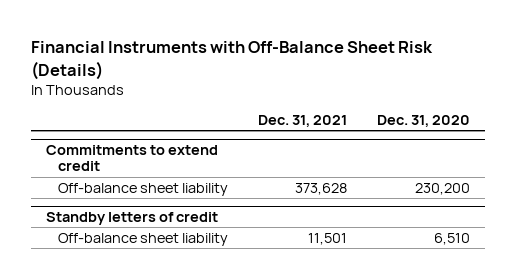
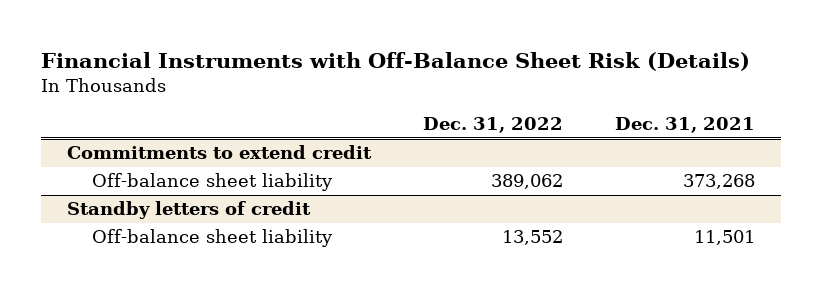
- | Dec. 31, 2021 | Dec. 31, 2020
+ | Dec. 31, 2022 | Dec. 31, 2021
@ Commitments to extend credit
- Off-balance sheet liability | 373,628 | 230,200
+ Off-balance sheet liability | 389,062 | 373,268

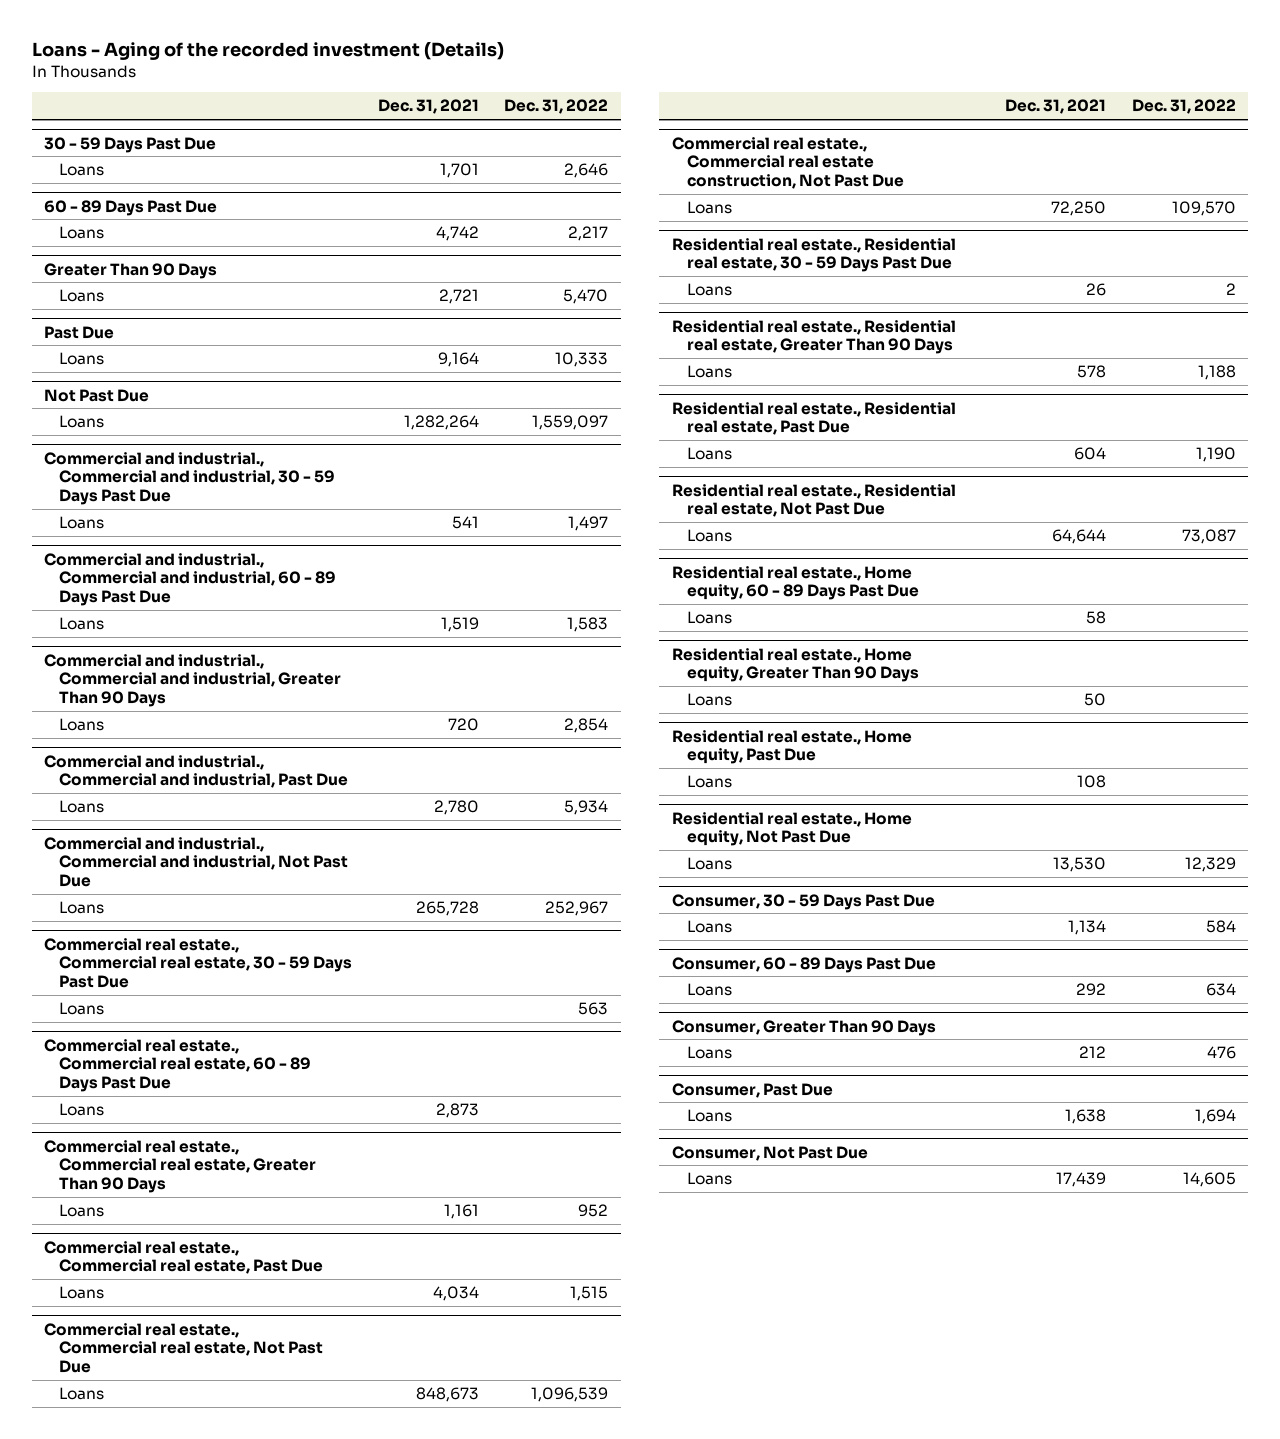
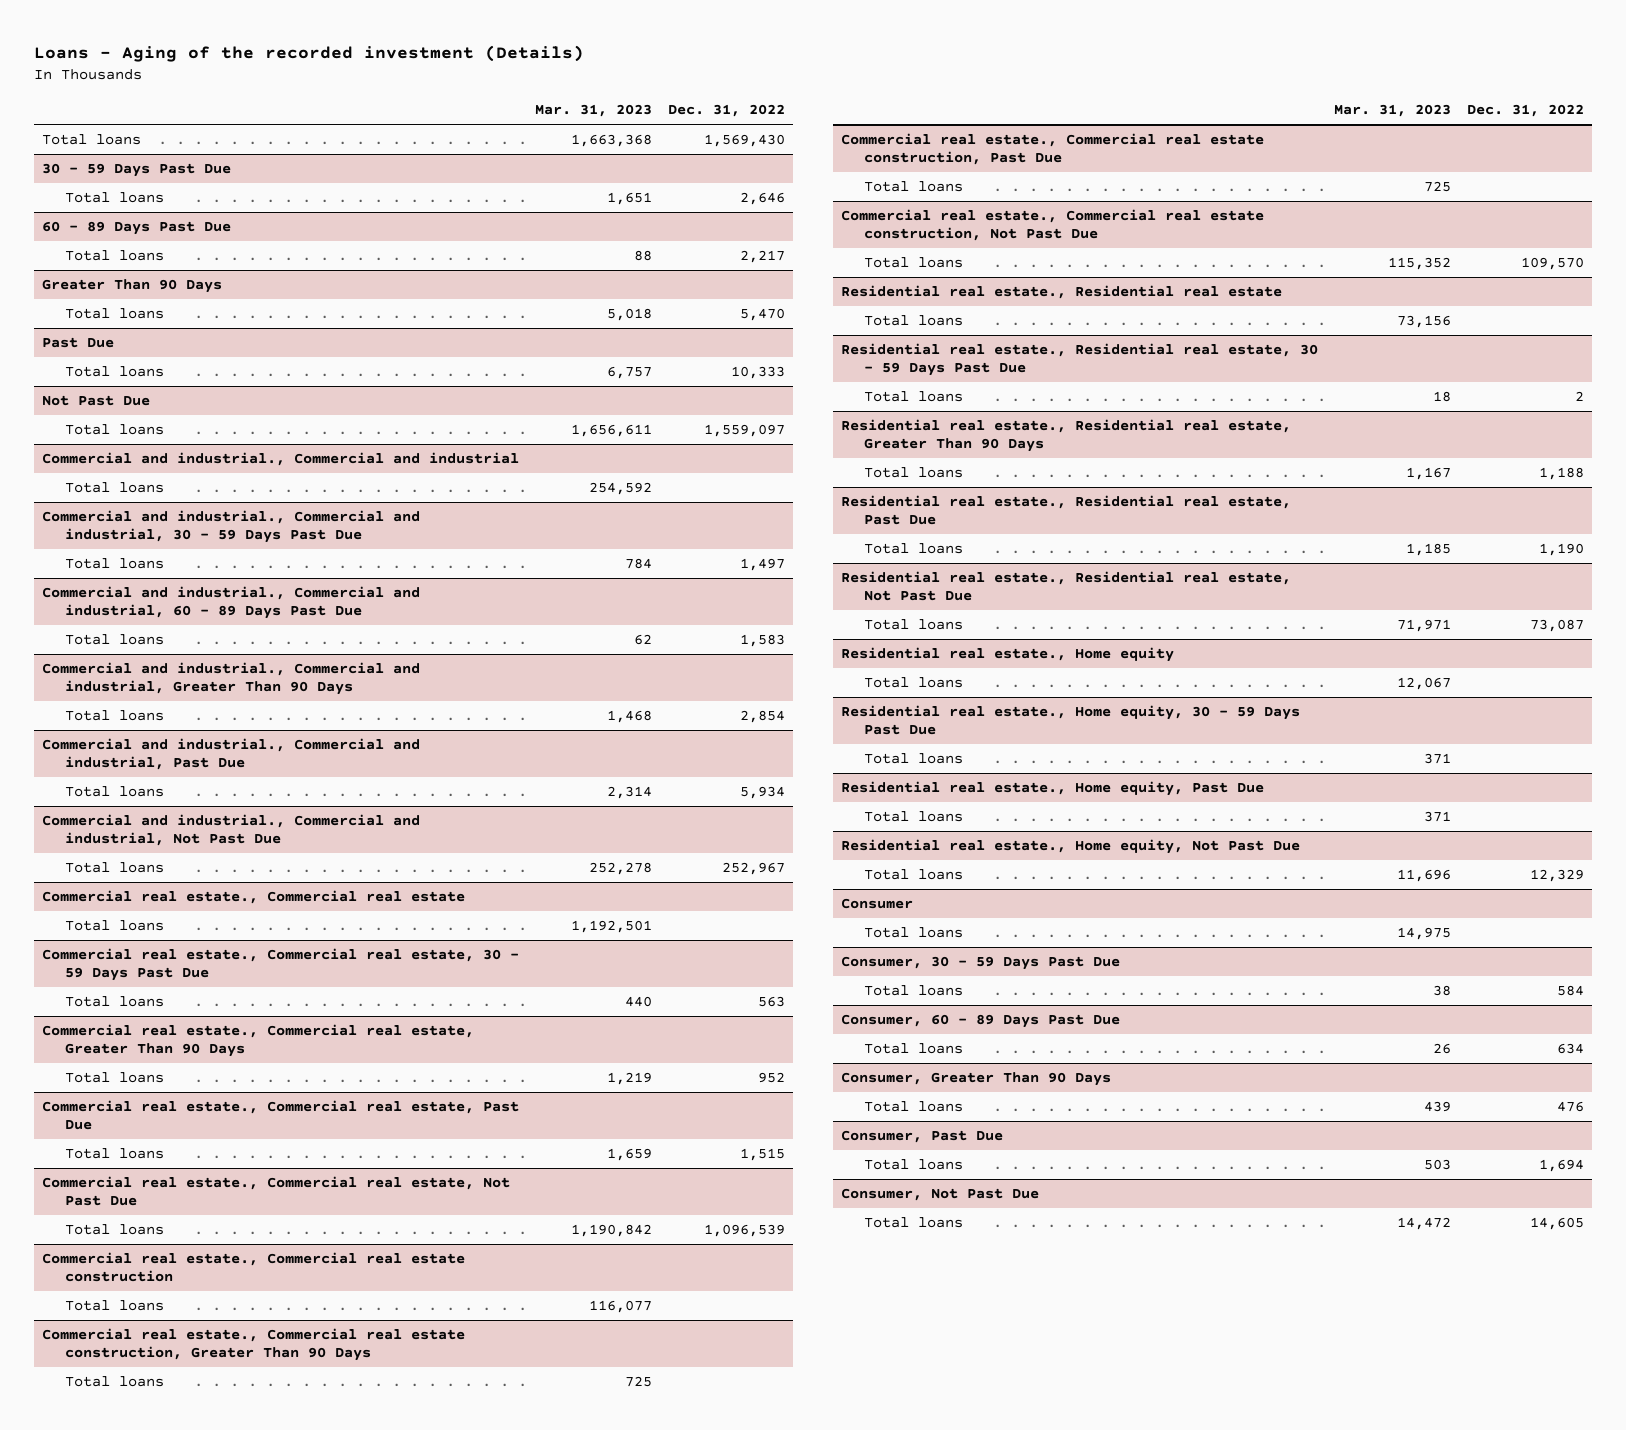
- | Dec. 31, 2021 | Dec. 31, 2022
+ | Mar. 31, 2023 | Dec. 31, 2022
+ Total loans | 1,663,368 | 1,569,430
@ 30 - 59 Days Past Due
- Loans | 1,701 | 2,646
+ Total loans | 1,651 | 2,646
@ 60 - 89 Days Past Due
- Loans | 4,742 | 2,217
+ Total loans | 88 | 2,217
@ Greater Than 90 Days
- Loans | 2,721 | 5,470
+ Total loans | 5,018 | 5,470
@ Past Due
- Loans | 9,164 | 10,333
+ Total loans | 6,757 | 10,333
@ Not Past Due
- Loans | 1,282,264 | 1,559,097
+ Total loans | 1,656,611 | 1,559,097
+ Commercial and industrial., Commercial and industrial
+ Total loans | 254,592 |
@ Commercial and industrial., Commercial and industrial, 30 - 59 Days Past Due
- Loans | 541 | 1,497
+ Total loans | 784 | 1,497
@ Commercial and industrial., Commercial and industrial, 60 - 89 Days Past Due
- Loans | 1,519 | 1,583
+ Total loans | 62 | 1,583
@ Commercial and industrial., Commercial and industrial, Greater Than 90 Days
- Loans | 720 | 2,854
+ Total loans | 1,468 | 2,854
@ Commercial and industrial., Commercial and industrial, Past Due
- Loans | 2,780 | 5,934
+ Total loans | 2,314 | 5,934
@ Commercial and industrial., Commercial and industrial, Not Past Due
- Loans | 265,728 | 252,967
+ Total loans | 252,278 | 252,967
+ Commercial real estate., Commercial real estate
+ Total loans | 1,192,501 |
@ Commercial real estate., Commercial real estate, 30 - 59 Days Past Due
- Loans | | 563
- Commercial real estate., Commercial real estate, 60 - 89 Days Past Due
- Loans | 2,873 |
@ Commercial real estate., Commercial real estate, 30 - 59 Days Past Due
+ Total loans | 440 | 563
@ Commercial real estate., Commercial real estate, Greater Than 90 Days
- Loans | 1,161 | 952
+ Total loans | 1,219 | 952
@ Commercial real estate., Commercial real estate, Past Due
- Loans | 4,034 | 1,515
+ Total loans | 1,659 | 1,515
@ Commercial real estate., Commercial real estate, Not Past Due
- Loans | 848,673 | 1,096,539
+ Total loans | 1,190,842 | 1,096,539
+ Commercial real estate., Commercial real estate construction
+ Total loans | 116,077 |
+ Commercial real estate., Commercial real estate construction, Greater Than 90 Days
+ Total loans | 725 |
+ Commercial real estate., Commercial real estate construction, Past Due
+ Total loans | 725 |
@ Commercial real estate., Commercial real estate construction, Not Past Due
- Loans | 72,250 | 109,570
+ Total loans | 115,352 | 109,570
+ Residential real estate., Residential real estate
+ Total loans | 73,156 |
@ Residential real estate., Residential real estate, 30 - 59 Days Past Due
- Loans | 26 | 2
+ Total loans | 18 | 2
@ Residential real estate., Residential real estate, Greater Than 90 Days
- Loans | 578 | 1,188
+ Total loans | 1,167 | 1,188
@ Residential real estate., Residential real estate, Past Due
- Loans | 604 | 1,190
+ Total loans | 1,185 | 1,190
@ Residential real estate., Residential real estate, Not Past Due
- Loans | 64,644 | 73,087
- Residential real estate., Home equity, 60 - 89 Days Past Due
- Loans | 58 |
- Residential real estate., Home equity, Greater Than 90 Days
- Loans | 50 |
@ Residential real estate., Residential real estate, Not Past Due
+ Total loans | 71,971 | 73,087
+ Residential real estate., Home equity
+ Total loans | 12,067 |
+ Residential real estate., Home equity, 30 - 59 Days Past Due
+ Total loans | 371 |
@ Residential real estate., Home equity, Past Due
- Loans | 108 |
+ Total loans | 371 |
@ Residential real estate., Home equity, Not Past Due
- Loans | 13,530 | 12,329
+ Total loans | 11,696 | 12,329
+ Consumer
+ Total loans | 14,975 |
@ Consumer, 30 - 59 Days Past Due
- Loans | 1,134 | 584
+ Total loans | 38 | 584
@ Consumer, 60 - 89 Days Past Due
- Loans | 292 | 634
+ Total loans | 26 | 634
@ Consumer, Greater Than 90 Days
- Loans | 212 | 476
+ Total loans | 439 | 476
@ Consumer, Past Due
- Loans | 1,638 | 1,694
+ Total loans | 503 | 1,694
@ Consumer, Not Past Due
- Loans | 17,439 | 14,605
+ Total loans | 14,472 | 14,605

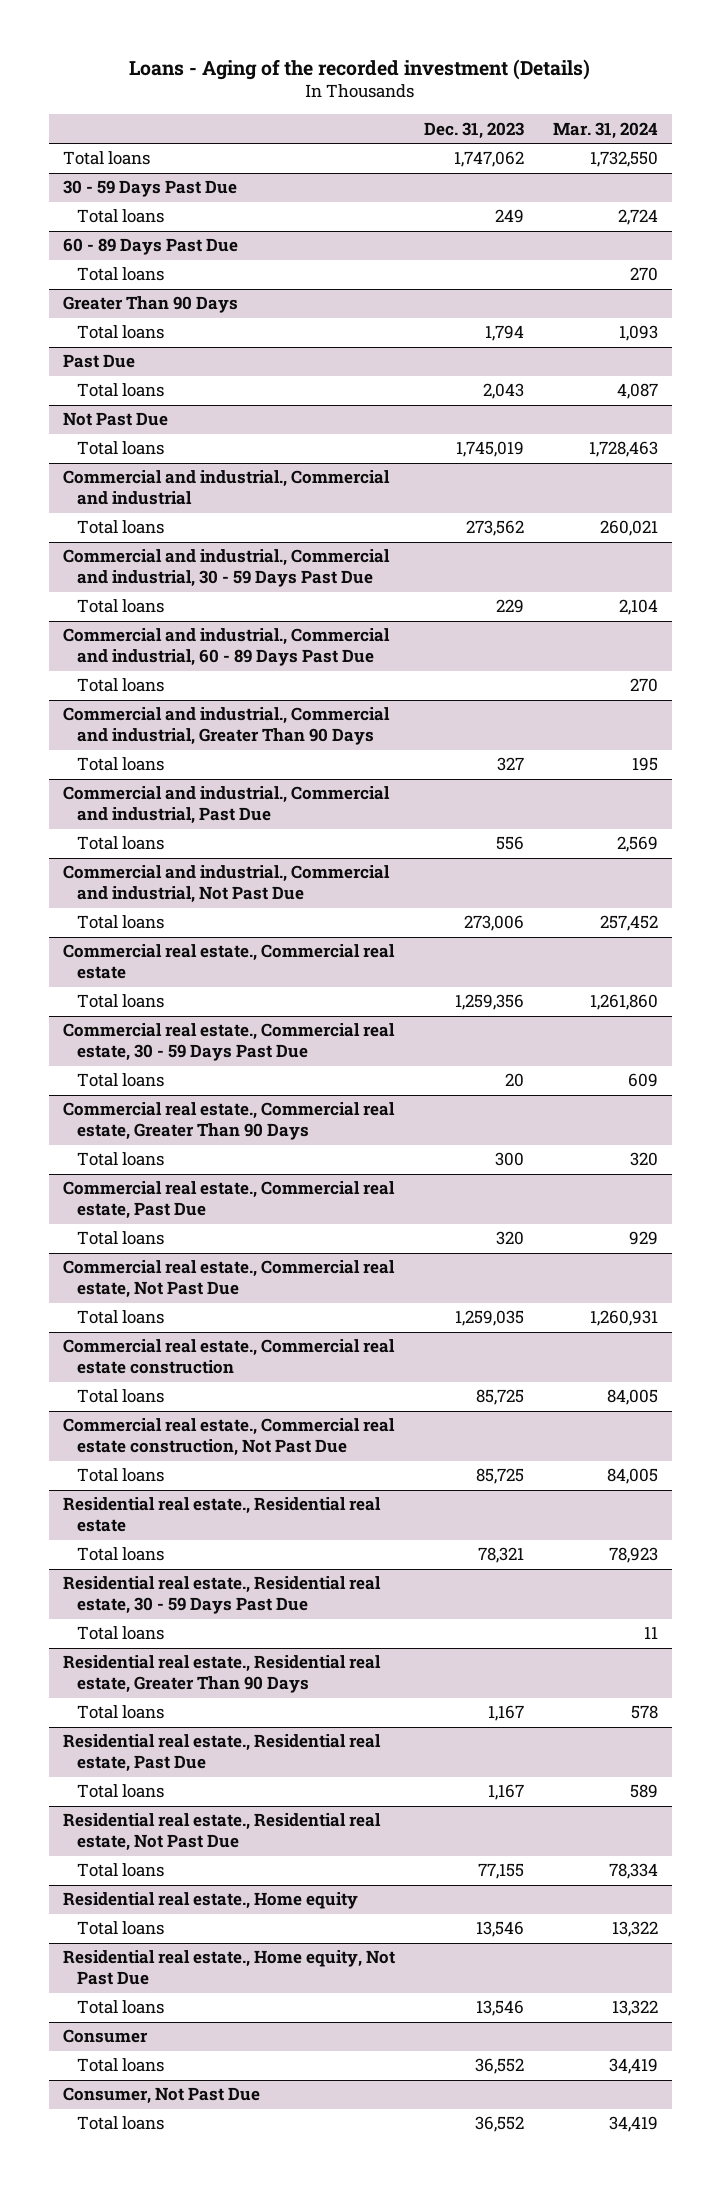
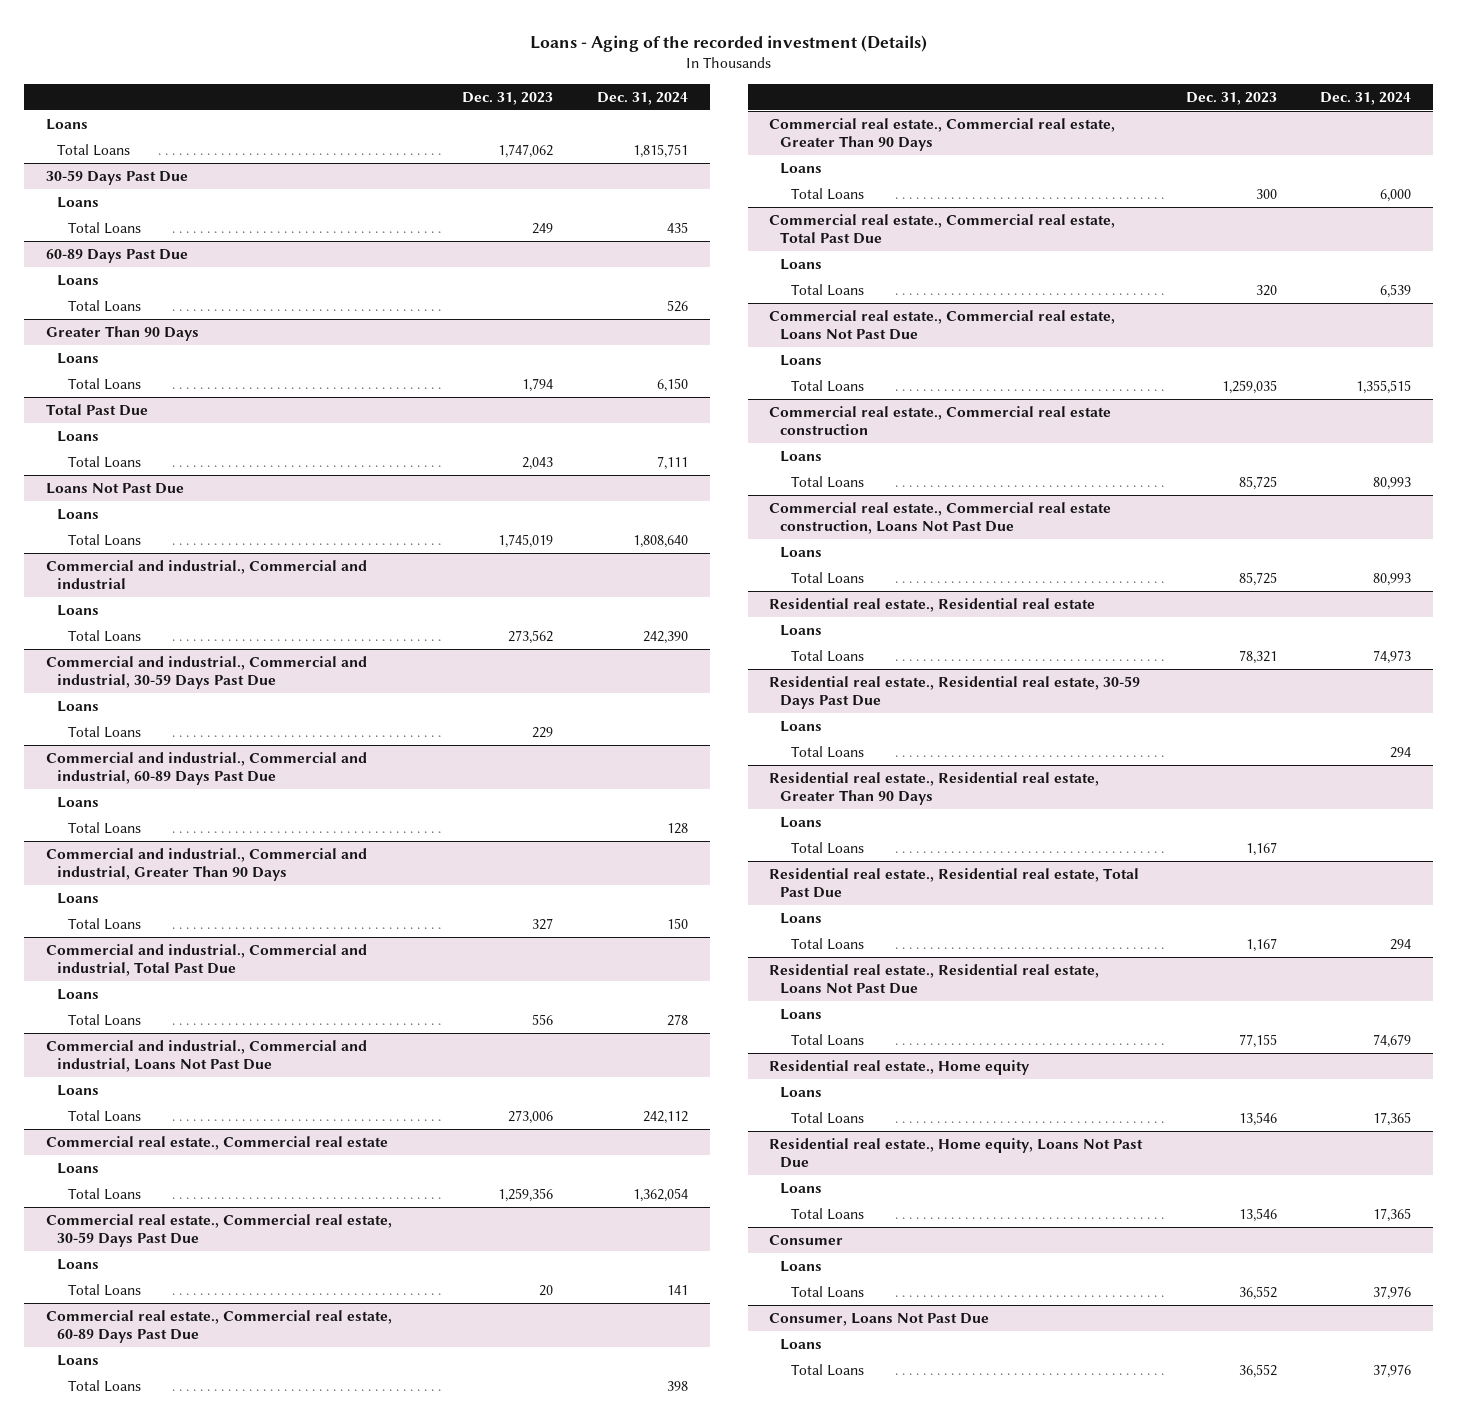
- | Dec. 31, 2023 | Mar. 31, 2024
+ | Dec. 31, 2023 | Dec. 31, 2024
- Total loans | 1,747,062 | 1,732,550
- 30 - 59 Days Past Due
- Total loans | 249 | 2,724
- 60 - 89 Days Past Due
- Total loans | | 270
+ Loans
+ Total Loans | 1,747,062 | 1,815,751
+ 30-59 Days Past Due
+ Loans
+ Total Loans | 249 | 435
+ 60-89 Days Past Due
+ Loans
+ Total Loans | | 526
@ Greater Than 90 Days
- Total loans | 1,794 | 1,093
- Past Due
- Total loans | 2,043 | 4,087
- Not Past Due
- Total loans | 1,745,019 | 1,728,463
@ Greater Than 90 Days
+ Loans
+ Total Loans | 1,794 | 6,150
+ Total Past Due
+ Loans
+ Total Loans | 2,043 | 7,111
+ Loans Not Past Due
+ Loans
+ Total Loans | 1,745,019 | 1,808,640
@ Commercial and industrial., Commercial and industrial
- Total loans | 273,562 | 260,021
- Commercial and industrial., Commercial and industrial, 30 - 59 Days Past Due
- Total loans | 229 | 2,104
- Commercial and industrial., Commercial and industrial, 60 - 89 Days Past Due
- Total loans | | 270
@ Commercial and industrial., Commercial and industrial
+ Loans
+ Total Loans | 273,562 | 242,390
+ Commercial and industrial., Commercial and industrial, 30-59 Days Past Due
+ Loans
+ Total Loans | 229 |
+ Commercial and industrial., Commercial and industrial, 60-89 Days Past Due
+ Loans
+ Total Loans | | 128
@ Commercial and industrial., Commercial and industrial, Greater Than 90 Days
- Total loans | 327 | 195
- Commercial and industrial., Commercial and industrial, Past Due
- Total loans | 556 | 2,569
- Commercial and industrial., Commercial and industrial, Not Past Due
- Total loans | 273,006 | 257,452
@ Commercial and industrial., Commercial and industrial, Greater Than 90 Days
+ Loans
+ Total Loans | 327 | 150
+ Commercial and industrial., Commercial and industrial, Total Past Due
+ Loans
+ Total Loans | 556 | 278
+ Commercial and industrial., Commercial and industrial, Loans Not Past Due
+ Loans
+ Total Loans | 273,006 | 242,112
@ Commercial real estate., Commercial real estate
- Total loans | 1,259,356 | 1,261,860
- Commercial real estate., Commercial real estate, 30 - 59 Days Past Due
- Total loans | 20 | 609
@ Commercial real estate., Commercial real estate
+ Loans
+ Total Loans | 1,259,356 | 1,362,054
+ Commercial real estate., Commercial real estate, 30-59 Days Past Due
+ Loans
+ Total Loans | 20 | 141
+ Commercial real estate., Commercial real estate, 60-89 Days Past Due
+ Loans
+ Total Loans | | 398
@ Commercial real estate., Commercial real estate, Greater Than 90 Days
- Total loans | 300 | 320
- Commercial real estate., Commercial real estate, Past Due
- Total loans | 320 | 929
- Commercial real estate., Commercial real estate, Not Past Due
- Total loans | 1,259,035 | 1,260,931
@ Commercial real estate., Commercial real estate, Greater Than 90 Days
+ Loans
+ Total Loans | 300 | 6,000
+ Commercial real estate., Commercial real estate, Total Past Due
+ Loans
+ Total Loans | 320 | 6,539
+ Commercial real estate., Commercial real estate, Loans Not Past Due
+ Loans
+ Total Loans | 1,259,035 | 1,355,515
@ Commercial real estate., Commercial real estate construction
- Total loans | 85,725 | 84,005
- Commercial real estate., Commercial real estate construction, Not Past Due
- Total loans | 85,725 | 84,005
@ Commercial real estate., Commercial real estate construction
+ Loans
+ Total Loans | 85,725 | 80,993
+ Commercial real estate., Commercial real estate construction, Loans Not Past Due
+ Loans
+ Total Loans | 85,725 | 80,993
@ Residential real estate., Residential real estate
- Total loans | 78,321 | 78,923
- Residential real estate., Residential real estate, 30 - 59 Days Past Due
- Total loans | | 11
@ Residential real estate., Residential real estate
+ Loans
+ Total Loans | 78,321 | 74,973
+ Residential real estate., Residential real estate, 30-59 Days Past Due
+ Loans
+ Total Loans | | 294
@ Residential real estate., Residential real estate, Greater Than 90 Days
- Total loans | 1,167 | 578
- Residential real estate., Residential real estate, Past Due
- Total loans | 1,167 | 589
- Residential real estate., Residential real estate, Not Past Due
- Total loans | 77,155 | 78,334
@ Residential real estate., Residential real estate, Greater Than 90 Days
+ Loans
+ Total Loans | 1,167 |
+ Residential real estate., Residential real estate, Total Past Due
+ Loans
+ Total Loans | 1,167 | 294
+ Residential real estate., Residential real estate, Loans Not Past Due
+ Loans
+ Total Loans | 77,155 | 74,679
@ Residential real estate., Home equity
- Total loans | 13,546 | 13,322
- Residential real estate., Home equity, Not Past Due
- Total loans | 13,546 | 13,322
@ Residential real estate., Home equity
+ Loans
+ Total Loans | 13,546 | 17,365
+ Residential real estate., Home equity, Loans Not Past Due
+ Loans
+ Total Loans | 13,546 | 17,365
@ Consumer
- Total loans | 36,552 | 34,419
- Consumer, Not Past Due
- Total loans | 36,552 | 34,419
@ Consumer
+ Loans
+ Total Loans | 36,552 | 37,976
+ Consumer, Loans Not Past Due
+ Loans
+ Total Loans | 36,552 | 37,976

